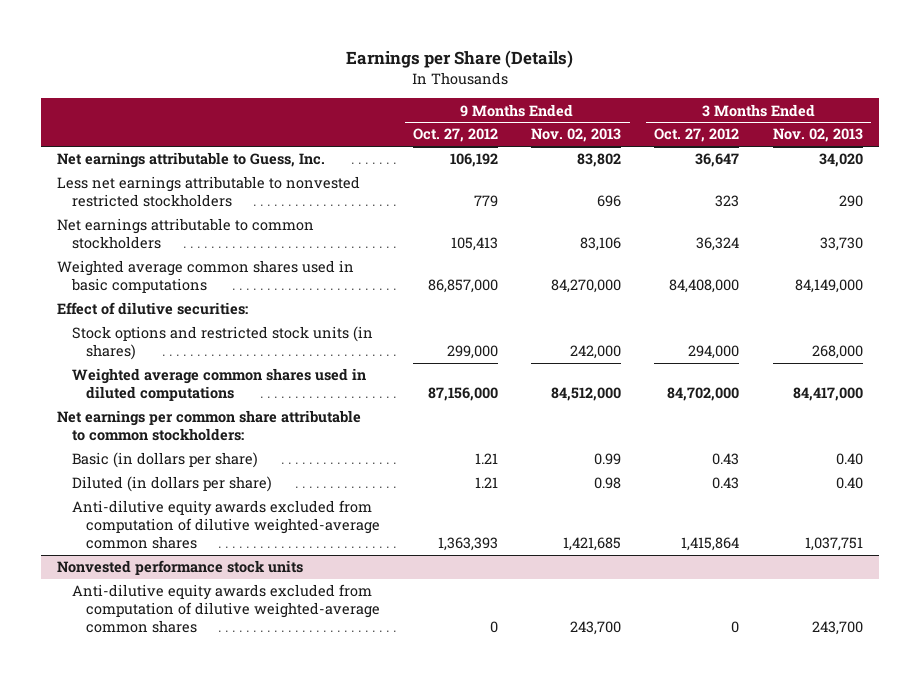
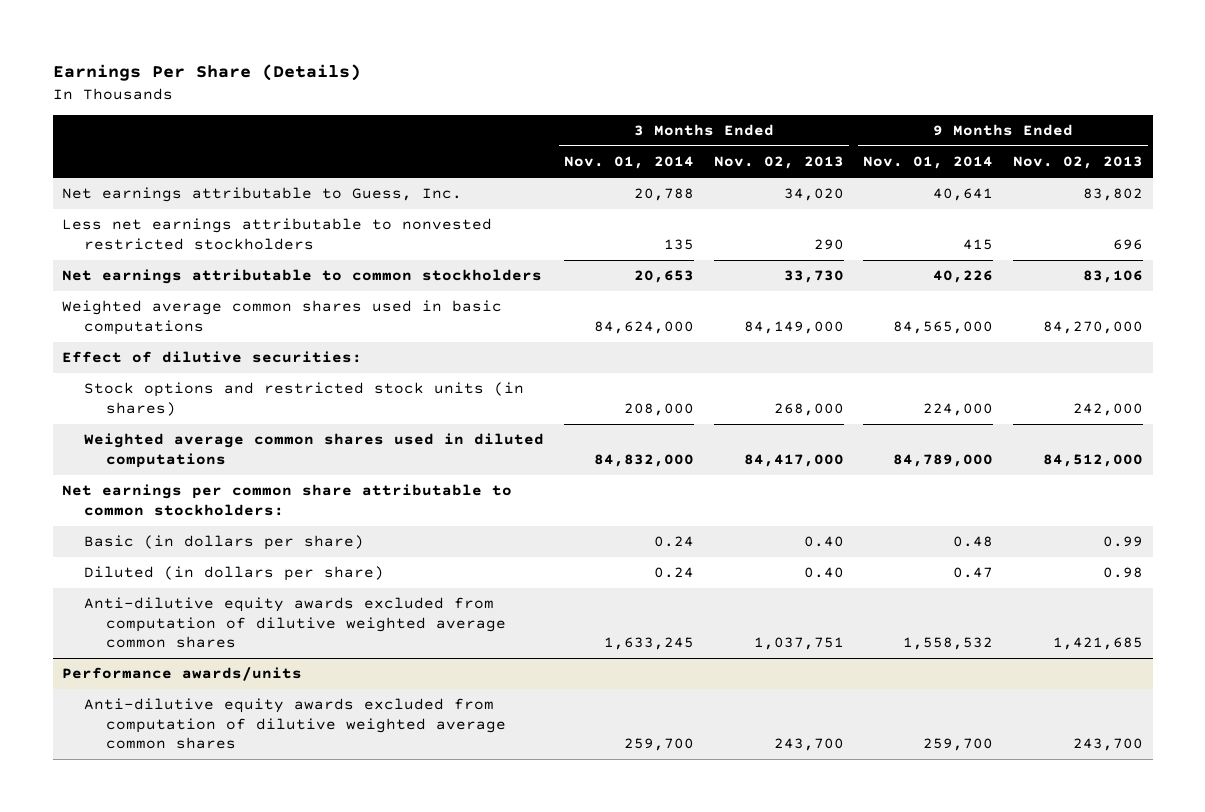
- Earnings per Share (Details)
+ Earnings Per Share (Details)
- | 9 Months Ended Oct. 27, 2012 | 9 Months Ended Nov. 02, 2013 | 3 Months Ended Oct. 27, 2012 | 3 Months Ended Nov. 02, 2013
+ | 3 Months Ended Nov. 01, 2014 | 3 Months Ended Nov. 02, 2013 | 9 Months Ended Nov. 01, 2014 | 9 Months Ended Nov. 02, 2013
- Anti-dilutive equity awards excluded from computation of dilutive weighted-average common shares | 1,363,393 | 1,421,685 | 1,415,864 | 1,037,751
- Nonvested performance stock units
- Anti-dilutive equity awards excluded from computation of dilutive weighted-average common shares | 0 | 243,700 | 0 | 243,700
+ Anti-dilutive equity awards excluded from computation of dilutive weighted average common shares | 1,633,245 | 1,037,751 | 1,558,532 | 1,421,685
+ Performance awards/units
+ Anti-dilutive equity awards excluded from computation of dilutive weighted average common shares | 259,700 | 243,700 | 259,700 | 243,700

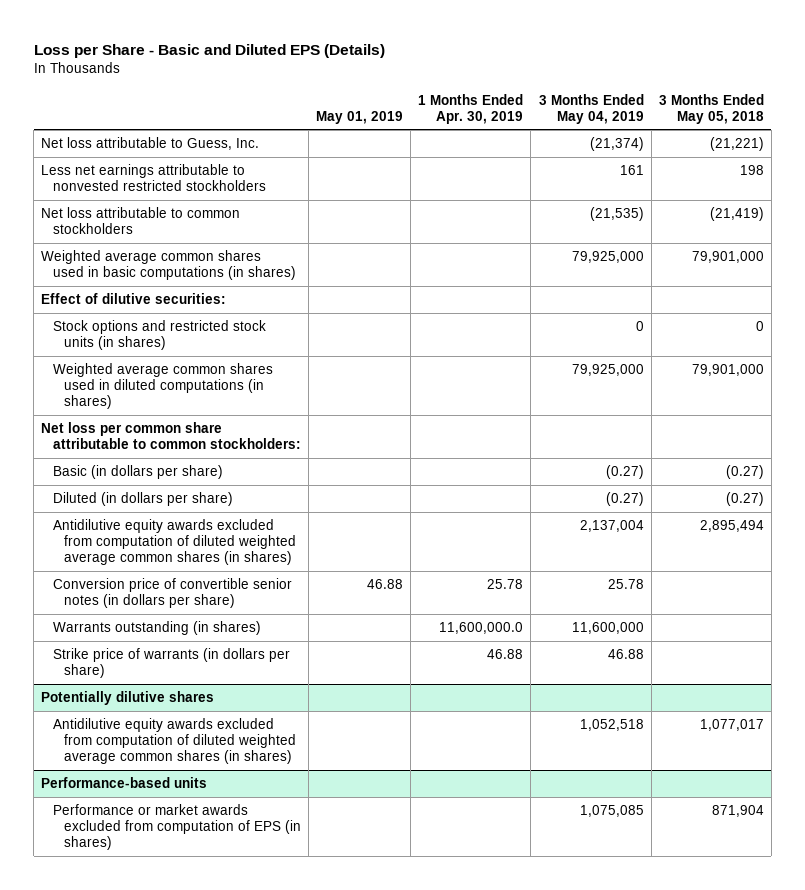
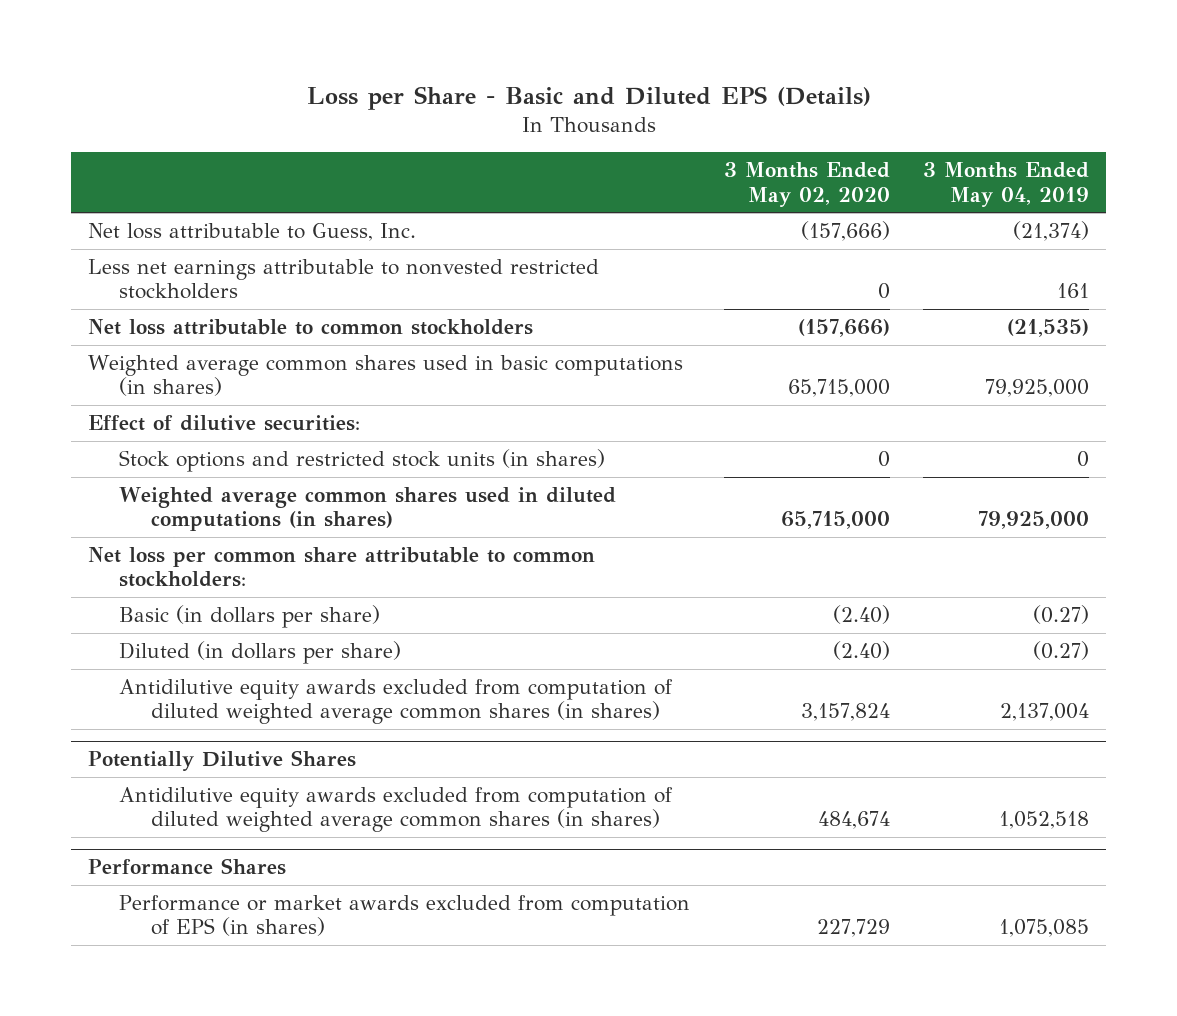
- | May 01, 2019 | 1 Months Ended Apr. 30, 2019 | 3 Months Ended May 04, 2019 | 3 Months Ended May 05, 2018
+ | 3 Months Ended May 02, 2020 | 3 Months Ended May 04, 2019
- Conversion price of convertible senior notes (in dollars per share) | 46.88 | 25.78 | 25.78 |
- Warrants outstanding (in shares) | | 11,600,000.0 | 11,600,000 |
- Strike price of warrants (in dollars per share) | | 46.88 | 46.88 |
- Potentially dilutive shares
+ Potentially Dilutive Shares
- Performance-based units
+ Performance Shares

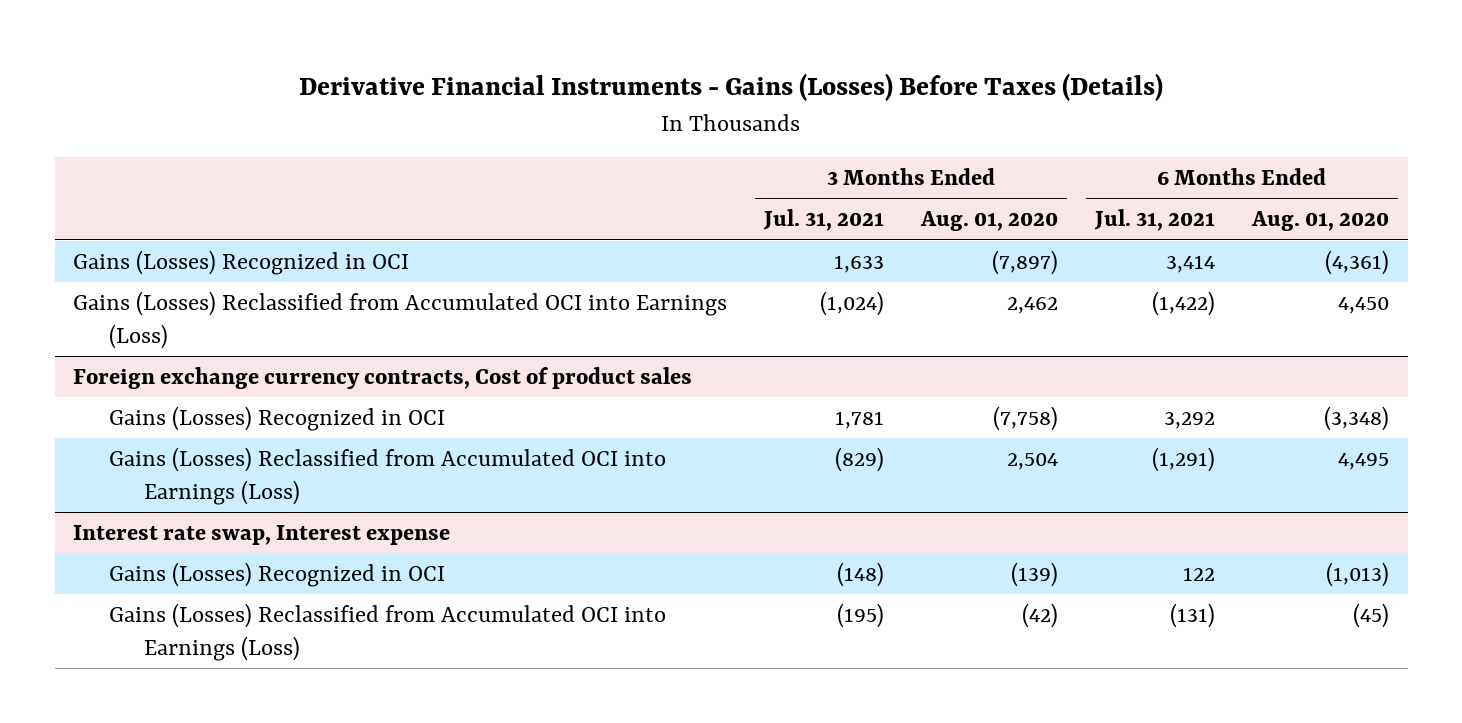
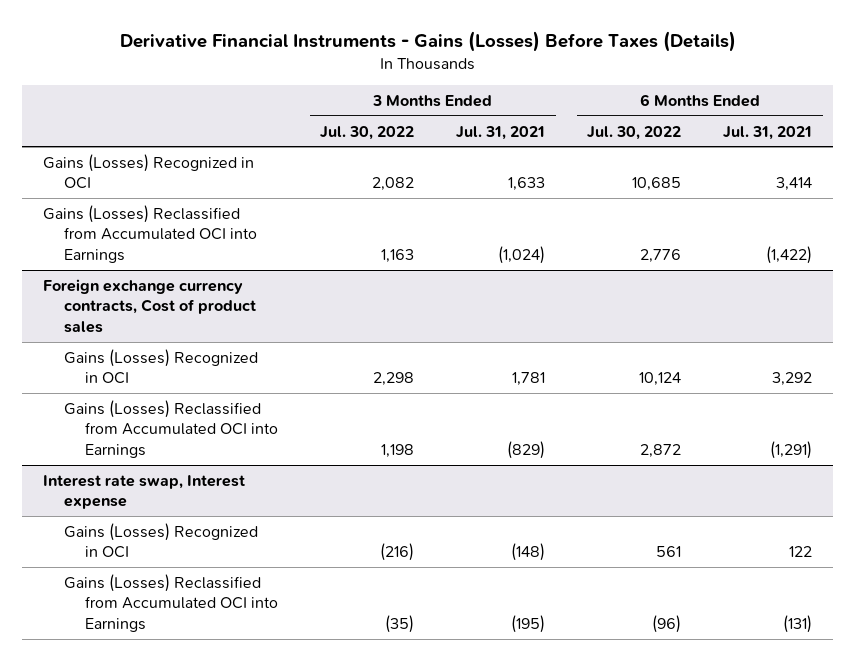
- | 3 Months Ended Jul. 31, 2021 | 3 Months Ended Aug. 01, 2020 | 6 Months Ended Jul. 31, 2021 | 6 Months Ended Aug. 01, 2020
+ | 3 Months Ended Jul. 30, 2022 | 3 Months Ended Jul. 31, 2021 | 6 Months Ended Jul. 30, 2022 | 6 Months Ended Jul. 31, 2021
- Gains (Losses) Reclassified from Accumulated OCI into Earnings (Loss) | (1,024) | 2,462 | (1,422) | 4,450
+ Gains (Losses) Reclassified from Accumulated OCI into Earnings | 1,163 | (1,024) | 2,776 | (1,422)
@ Foreign exchange currency contracts, Cost of product sales
- Gains (Losses) Reclassified from Accumulated OCI into Earnings (Loss) | (829) | 2,504 | (1,291) | 4,495
+ Gains (Losses) Reclassified from Accumulated OCI into Earnings | 1,198 | (829) | 2,872 | (1,291)
@ Interest rate swap, Interest expense
- Gains (Losses) Reclassified from Accumulated OCI into Earnings (Loss) | (195) | (42) | (131) | (45)
+ Gains (Losses) Reclassified from Accumulated OCI into Earnings | (35) | (195) | (96) | (131)

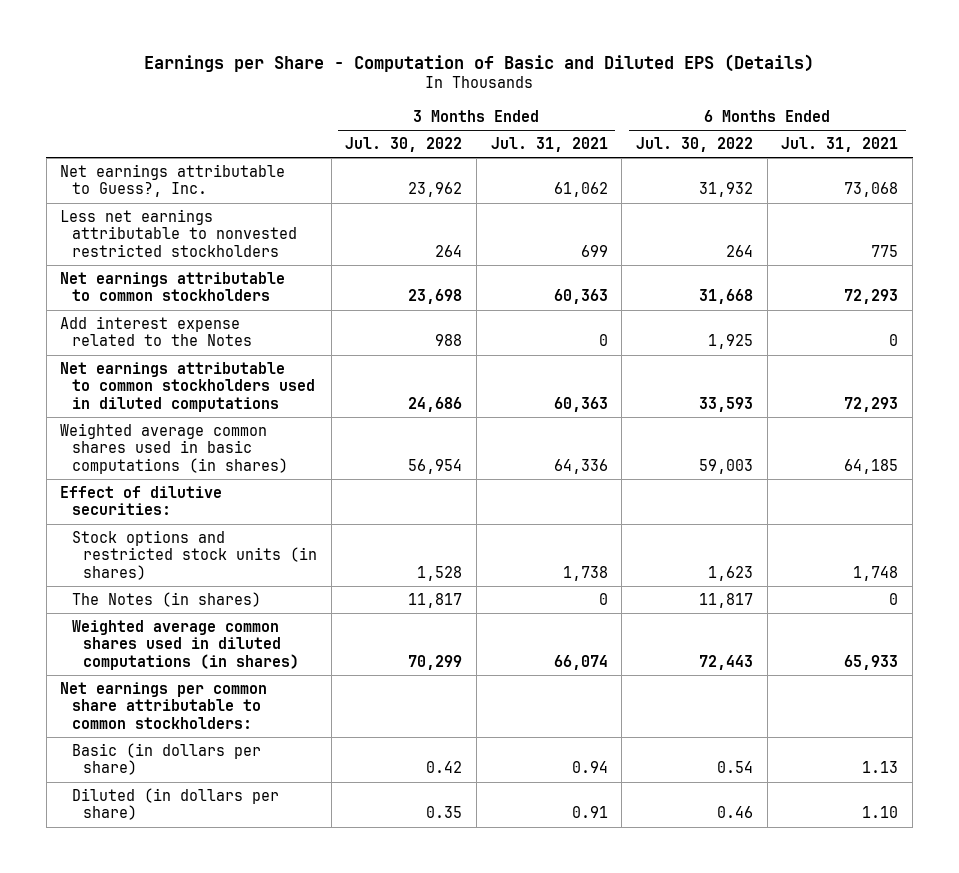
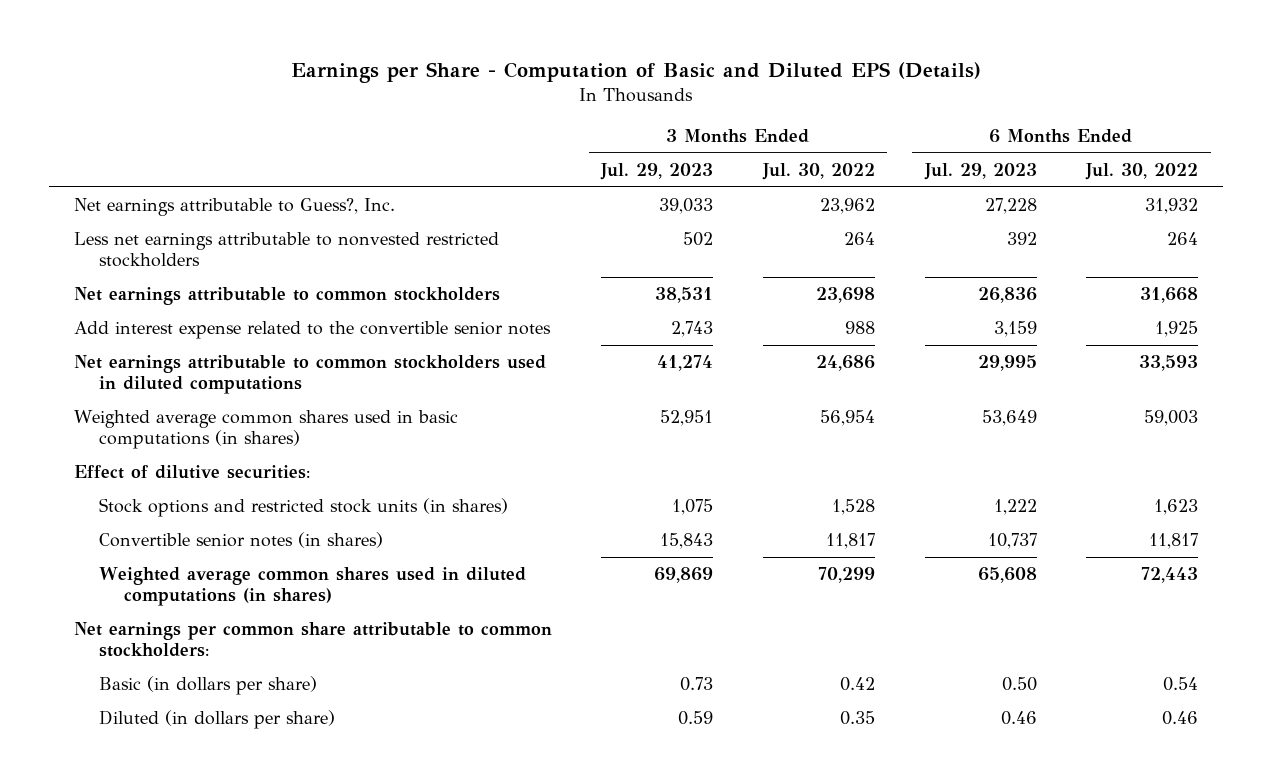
- | 3 Months Ended Jul. 30, 2022 | 3 Months Ended Jul. 31, 2021 | 6 Months Ended Jul. 30, 2022 | 6 Months Ended Jul. 31, 2021
+ | 3 Months Ended Jul. 29, 2023 | 3 Months Ended Jul. 30, 2022 | 6 Months Ended Jul. 29, 2023 | 6 Months Ended Jul. 30, 2022
- Add interest expense related to the Notes | 988 | 0 | 1,925 | 0
+ Add interest expense related to the convertible senior notes | 2,743 | 988 | 3,159 | 1,925
- The Notes (in shares) | 11,817 | 0 | 11,817 | 0
+ Convertible senior notes (in shares) | 15,843 | 11,817 | 10,737 | 11,817

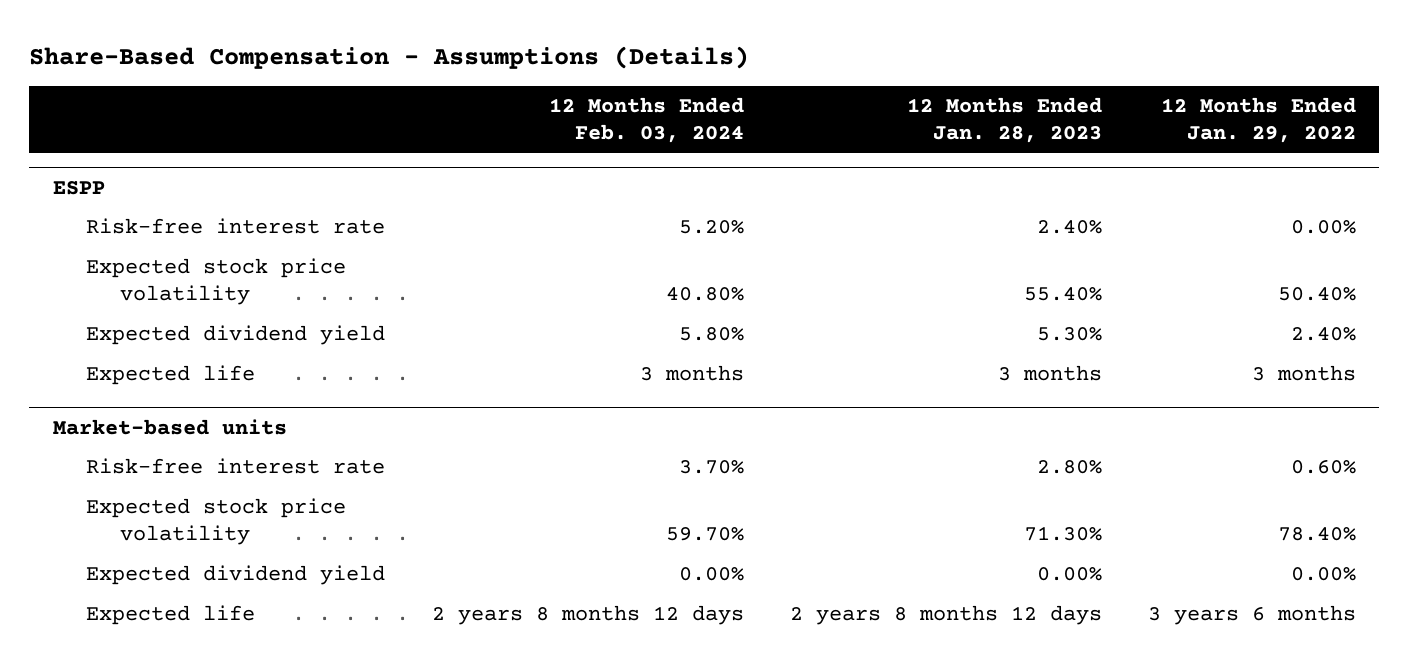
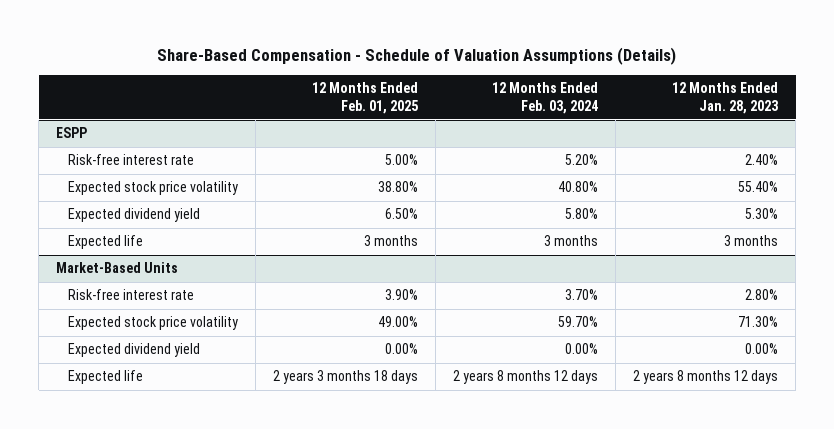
- Share-Based Compensation - Assumptions (Details)
+ Share-Based Compensation - Schedule of Valuation Assumptions (Details)
- | 12 Months Ended Feb. 03, 2024 | 12 Months Ended Jan. 28, 2023 | 12 Months Ended Jan. 29, 2022
+ | 12 Months Ended Feb. 01, 2025 | 12 Months Ended Feb. 03, 2024 | 12 Months Ended Jan. 28, 2023
- Market-based units
+ Market-Based Units

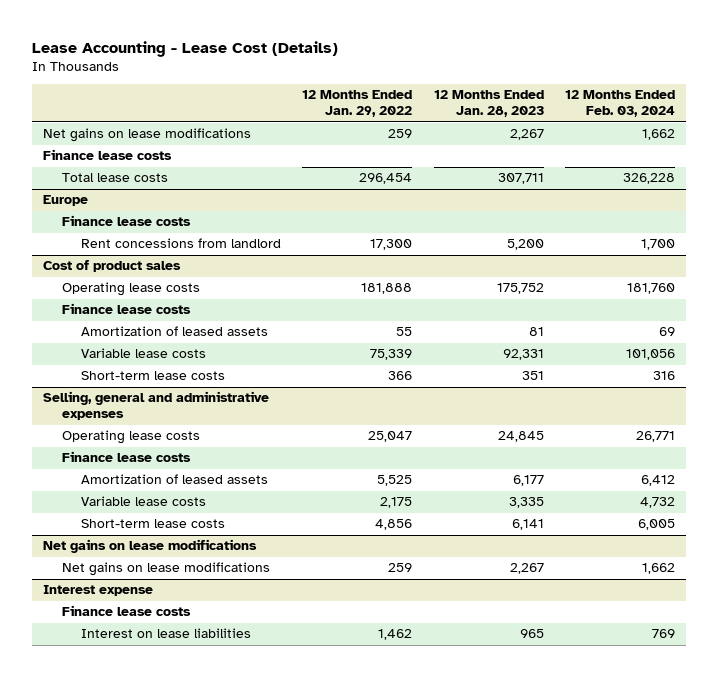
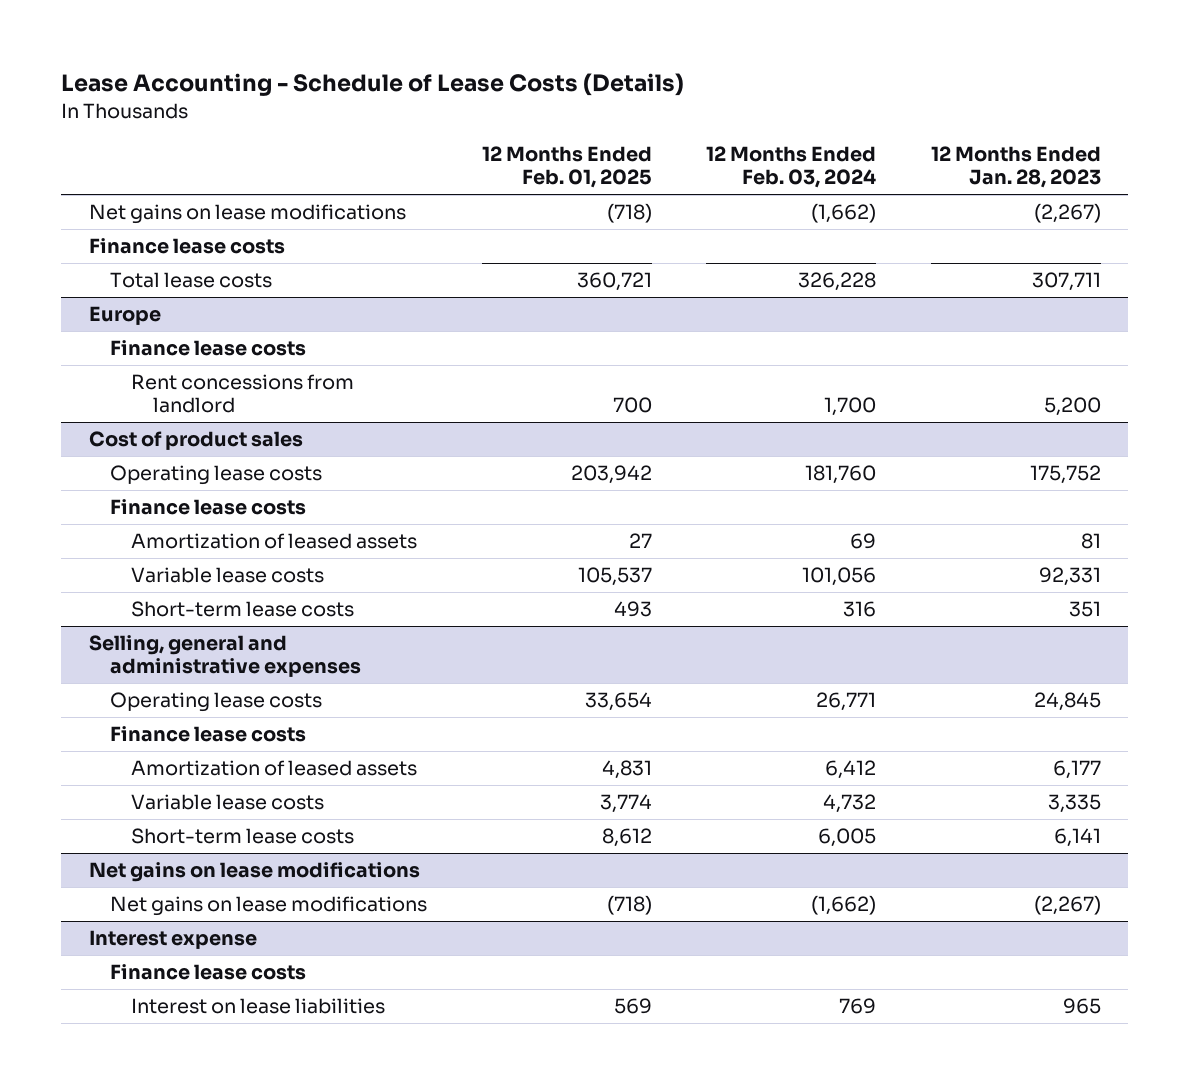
- Lease Accounting - Lease Cost (Details)
+ Lease Accounting - Schedule of Lease Costs (Details)
- | 12 Months Ended Jan. 29, 2022 | 12 Months Ended Jan. 28, 2023 | 12 Months Ended Feb. 03, 2024
+ | 12 Months Ended Feb. 01, 2025 | 12 Months Ended Feb. 03, 2024 | 12 Months Ended Jan. 28, 2023
- Net gains on lease modifications | 259 | 2,267 | 1,662
+ Net gains on lease modifications | (718) | (1,662) | (2,267)
@ Net gains on lease modifications
- Net gains on lease modifications | 259 | 2,267 | 1,662
+ Net gains on lease modifications | (718) | (1,662) | (2,267)

